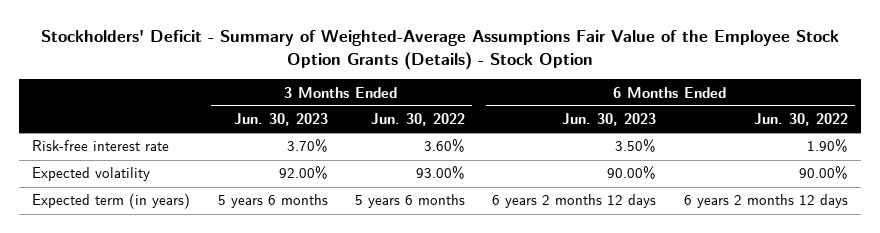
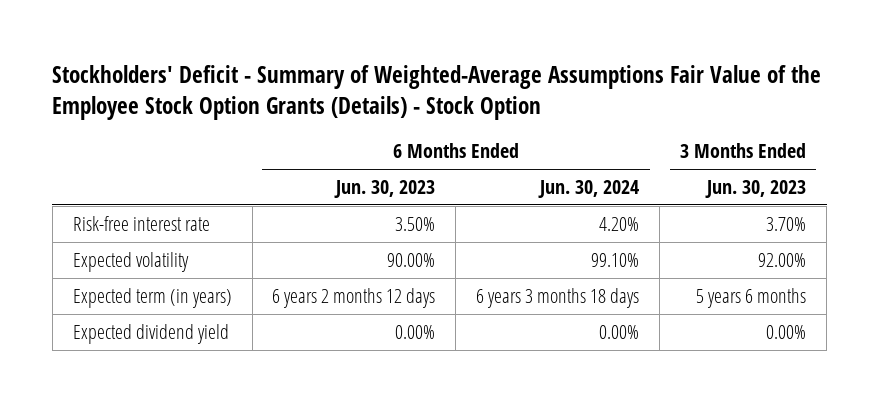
- | 3 Months Ended Jun. 30, 2023 | 3 Months Ended Jun. 30, 2022 | 6 Months Ended Jun. 30, 2023 | 6 Months Ended Jun. 30, 2022
+ | 6 Months Ended Jun. 30, 2023 | 6 Months Ended Jun. 30, 2024 | 3 Months Ended Jun. 30, 2023
+ Expected dividend yield | 0.00% | 0.00% | 0.00%

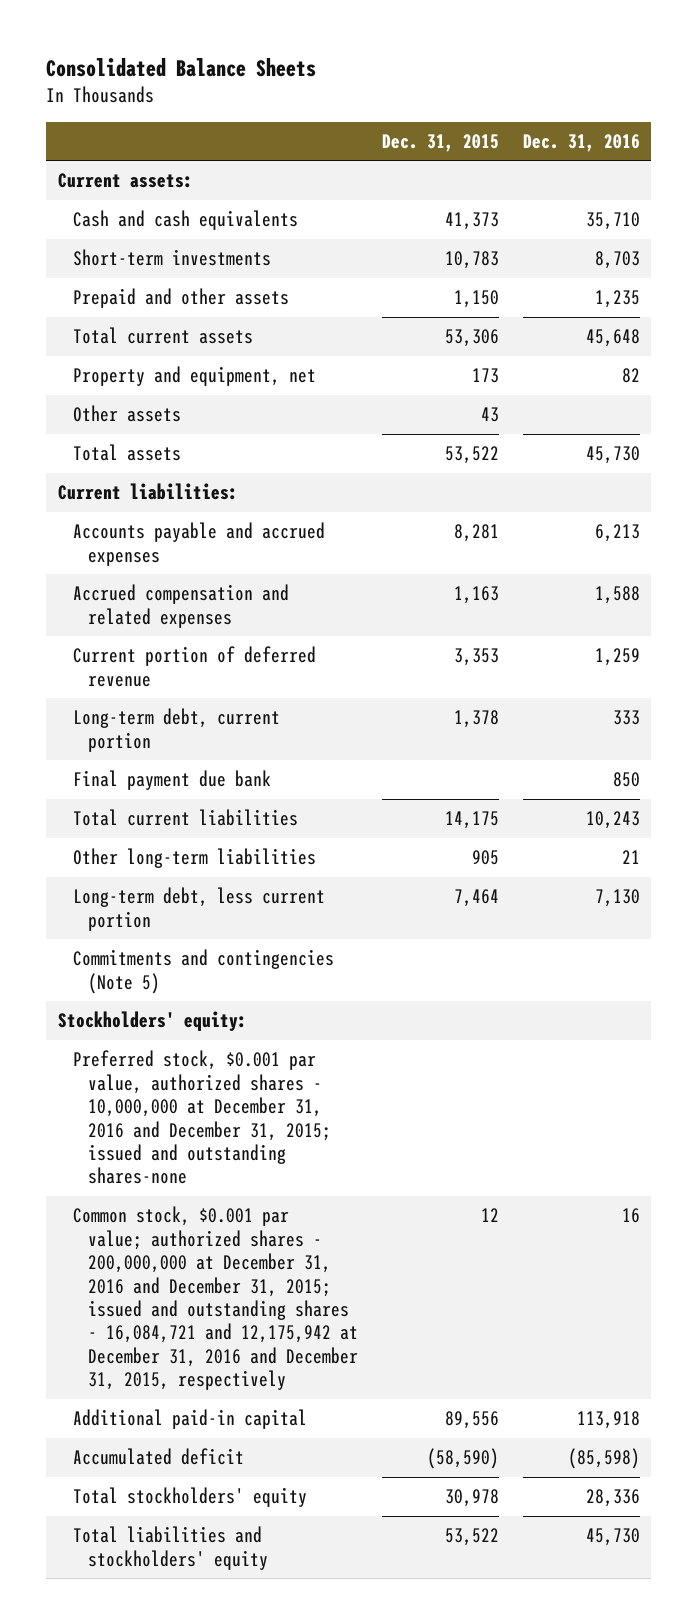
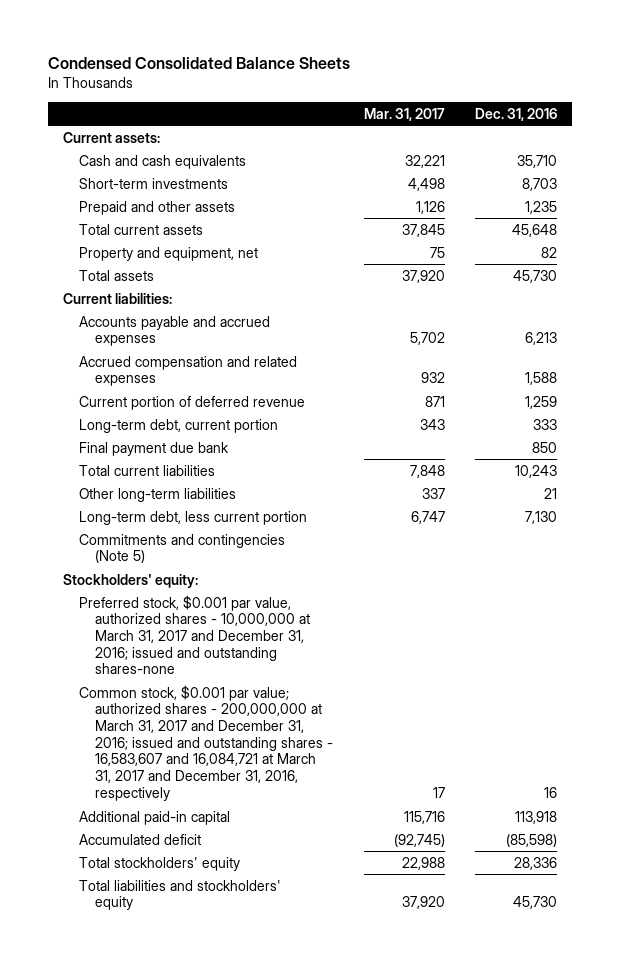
- Consolidated Balance Sheets
+ Condensed Consolidated Balance Sheets
- | Dec. 31, 2015 | Dec. 31, 2016
+ | Mar. 31, 2017 | Dec. 31, 2016
- Other assets | 43 |
- Preferred stock, $0.001 par value, authorized shares - 10,000,000 at December 31, 2016 and December 31, 2015; issued and outstanding shares-none
- Common stock, $0.001 par value; authorized shares - 200,000,000 at December 31, 2016 and December 31, 2015; issued and outstanding shares - 16,084,721 and 12,175,942 at December 31, 2016 and December 31, 2015, respectively | 12 | 16
+ Preferred stock, $0.001 par value, authorized shares - 10,000,000 at March 31, 2017 and December 31, 2016; issued and outstanding shares-none
+ Common stock, $0.001 par value; authorized shares - 200,000,000 at March 31, 2017 and December 31, 2016; issued and outstanding shares - 16,583,607 and 16,084,721 at March 31, 2017 and December 31, 2016, respectively | 17 | 16

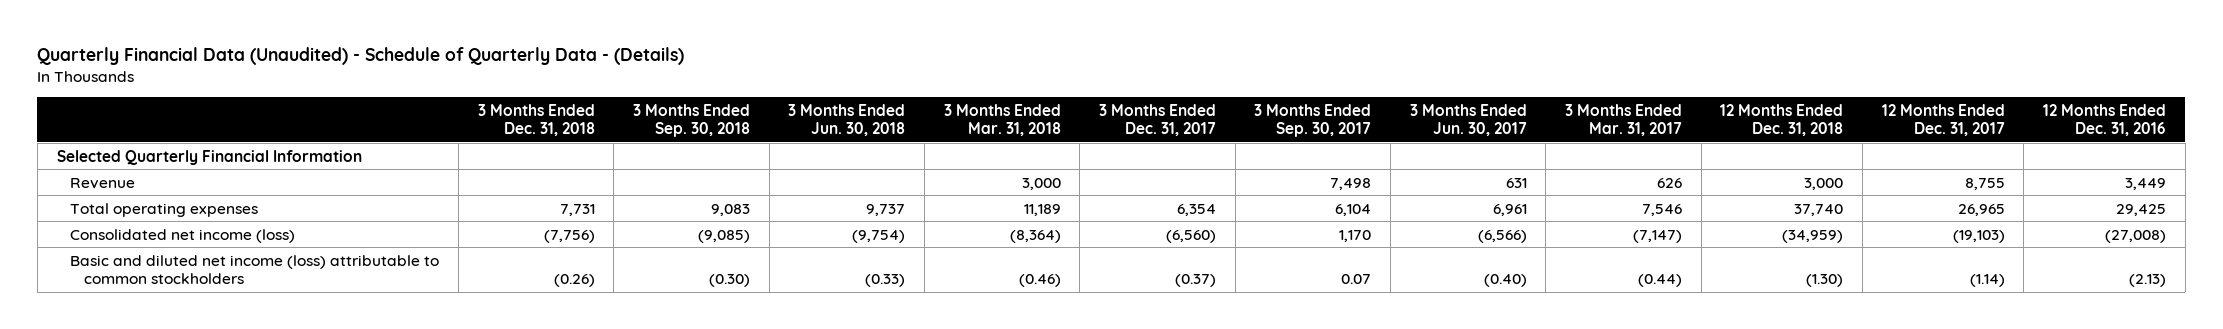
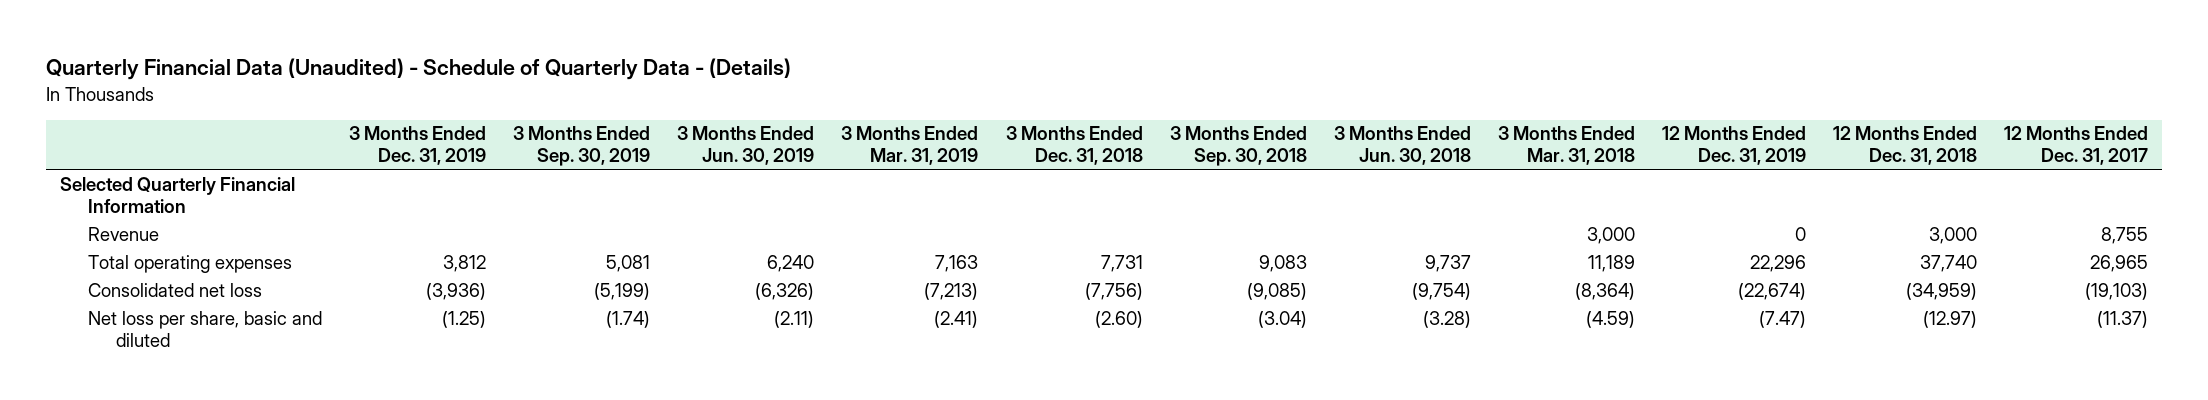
- | 3 Months Ended Dec. 31, 2018 | 3 Months Ended Sep. 30, 2018 | 3 Months Ended Jun. 30, 2018 | 3 Months Ended Mar. 31, 2018 | 3 Months Ended Dec. 31, 2017 | 3 Months Ended Sep. 30, 2017 | 3 Months Ended Jun. 30, 2017 | 3 Months Ended Mar. 31, 2017 | 12 Months Ended Dec. 31, 2018 | 12 Months Ended Dec. 31, 2017 | 12 Months Ended Dec. 31, 2016
+ | 3 Months Ended Dec. 31, 2019 | 3 Months Ended Sep. 30, 2019 | 3 Months Ended Jun. 30, 2019 | 3 Months Ended Mar. 31, 2019 | 3 Months Ended Dec. 31, 2018 | 3 Months Ended Sep. 30, 2018 | 3 Months Ended Jun. 30, 2018 | 3 Months Ended Mar. 31, 2018 | 12 Months Ended Dec. 31, 2019 | 12 Months Ended Dec. 31, 2018 | 12 Months Ended Dec. 31, 2017
- Consolidated net income (loss) | (7,756) | (9,085) | (9,754) | (8,364) | (6,560) | 1,170 | (6,566) | (7,147) | (34,959) | (19,103) | (27,008)
- Basic and diluted net income (loss) attributable to common stockholders | (0.26) | (0.30) | (0.33) | (0.46) | (0.37) | 0.07 | (0.40) | (0.44) | (1.30) | (1.14) | (2.13)
+ Consolidated net loss | (3,936) | (5,199) | (6,326) | (7,213) | (7,756) | (9,085) | (9,754) | (8,364) | (22,674) | (34,959) | (19,103)
+ Net loss per share, basic and diluted | (1.25) | (1.74) | (2.11) | (2.41) | (2.60) | (3.04) | (3.28) | (4.59) | (7.47) | (12.97) | (11.37)

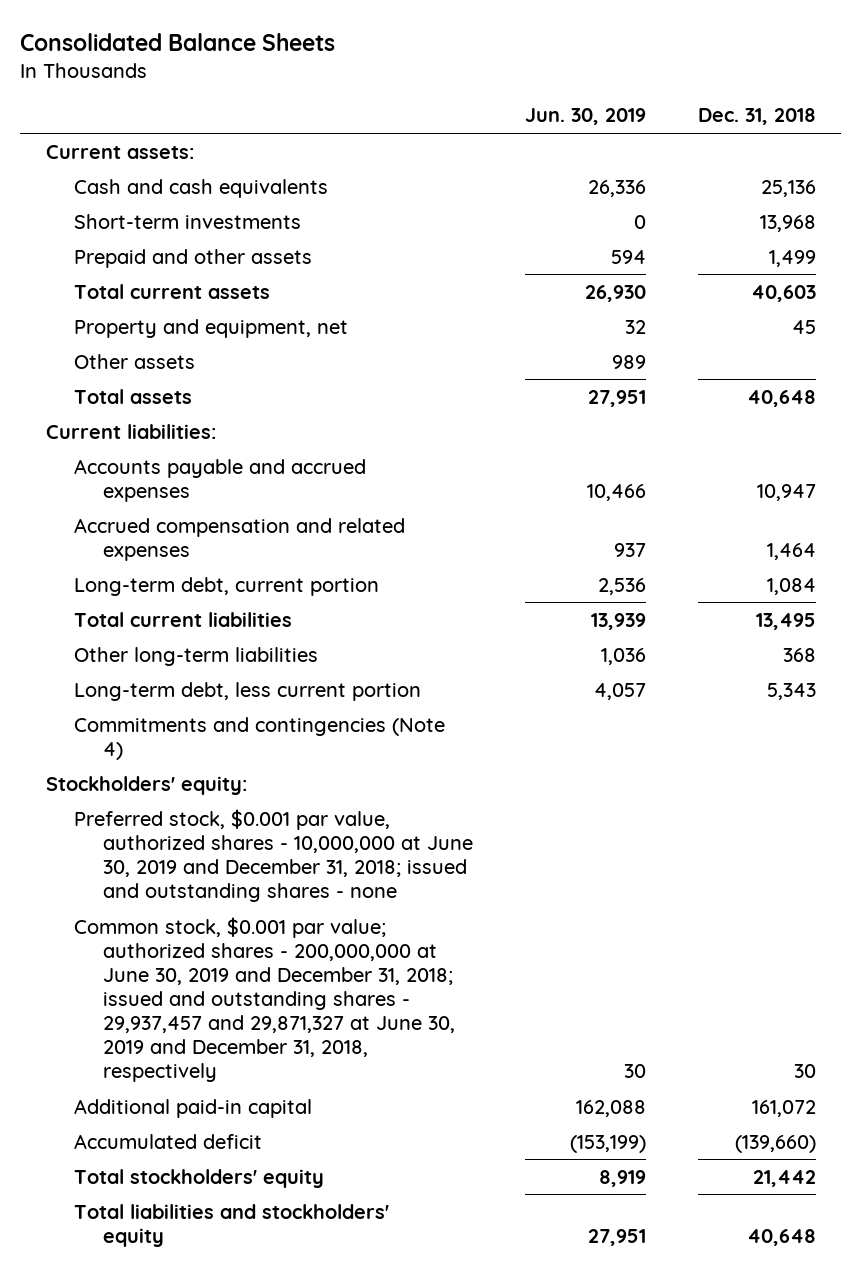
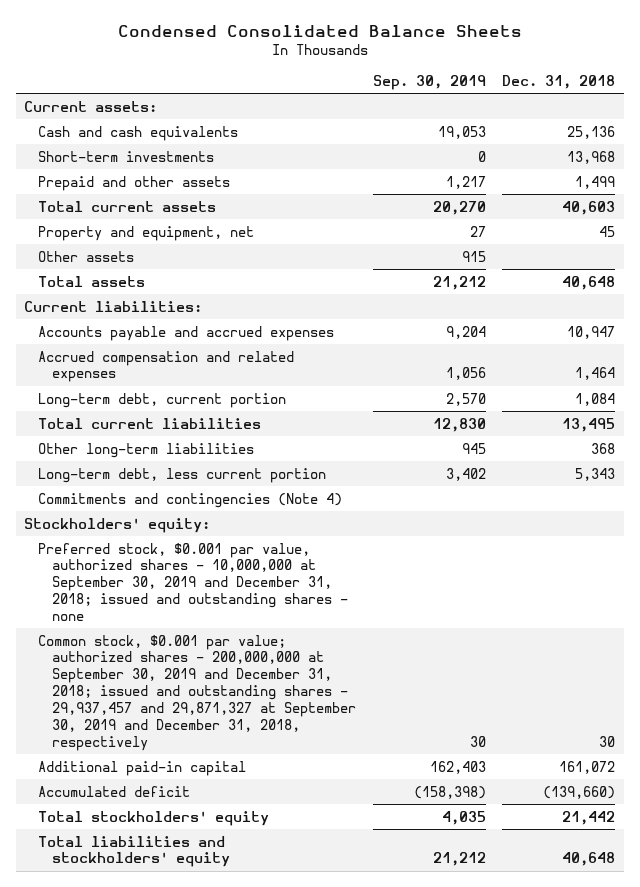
- Consolidated Balance Sheets
+ Condensed Consolidated Balance Sheets
- | Jun. 30, 2019 | Dec. 31, 2018
+ | Sep. 30, 2019 | Dec. 31, 2018
- Preferred stock, $0.001 par value, authorized shares - 10,000,000 at June 30, 2019 and December 31, 2018; issued and outstanding shares - none
- Common stock, $0.001 par value; authorized shares - 200,000,000 at June 30, 2019 and December 31, 2018; issued and outstanding shares - 29,937,457 and 29,871,327 at June 30, 2019 and December 31, 2018, respectively | 30 | 30
+ Preferred stock, $0.001 par value, authorized shares - 10,000,000 at September 30, 2019 and December 31, 2018; issued and outstanding shares - none
+ Common stock, $0.001 par value; authorized shares - 200,000,000 at September 30, 2019 and December 31, 2018; issued and outstanding shares - 29,937,457 and 29,871,327 at September 30, 2019 and December 31, 2018, respectively | 30 | 30

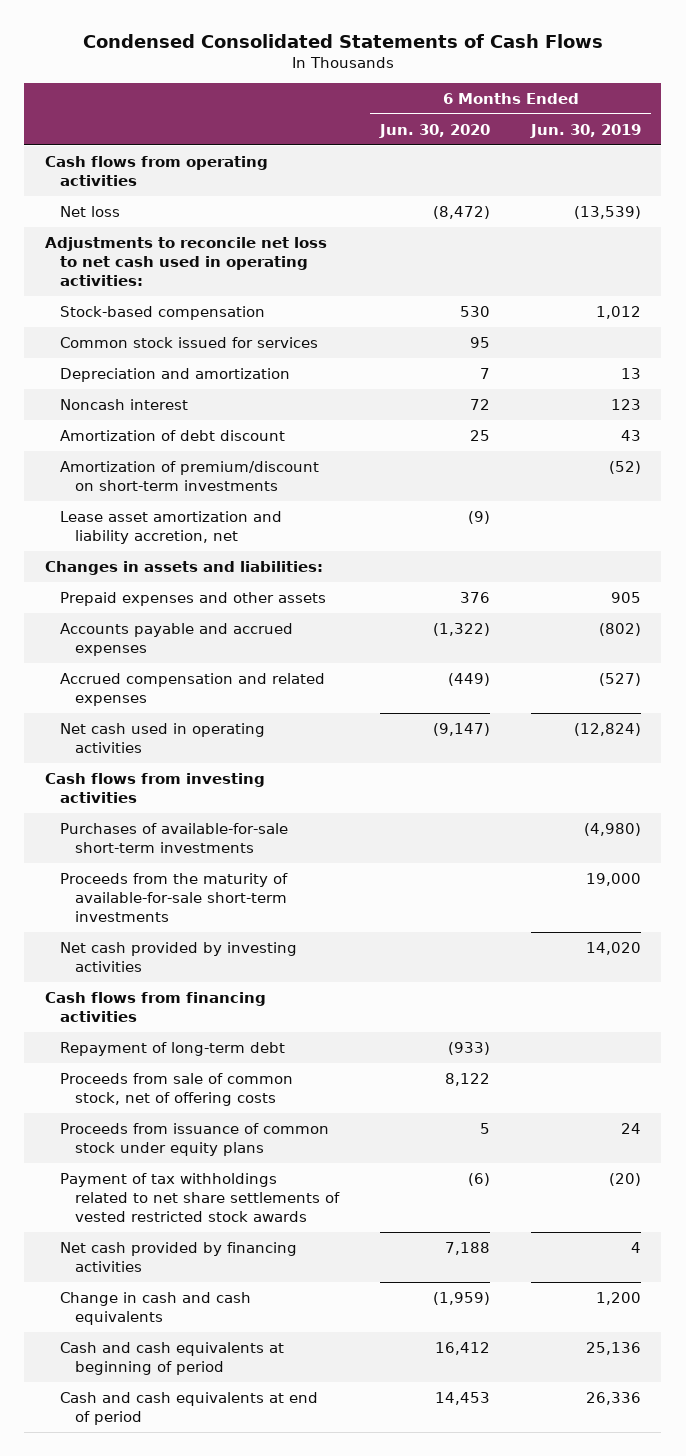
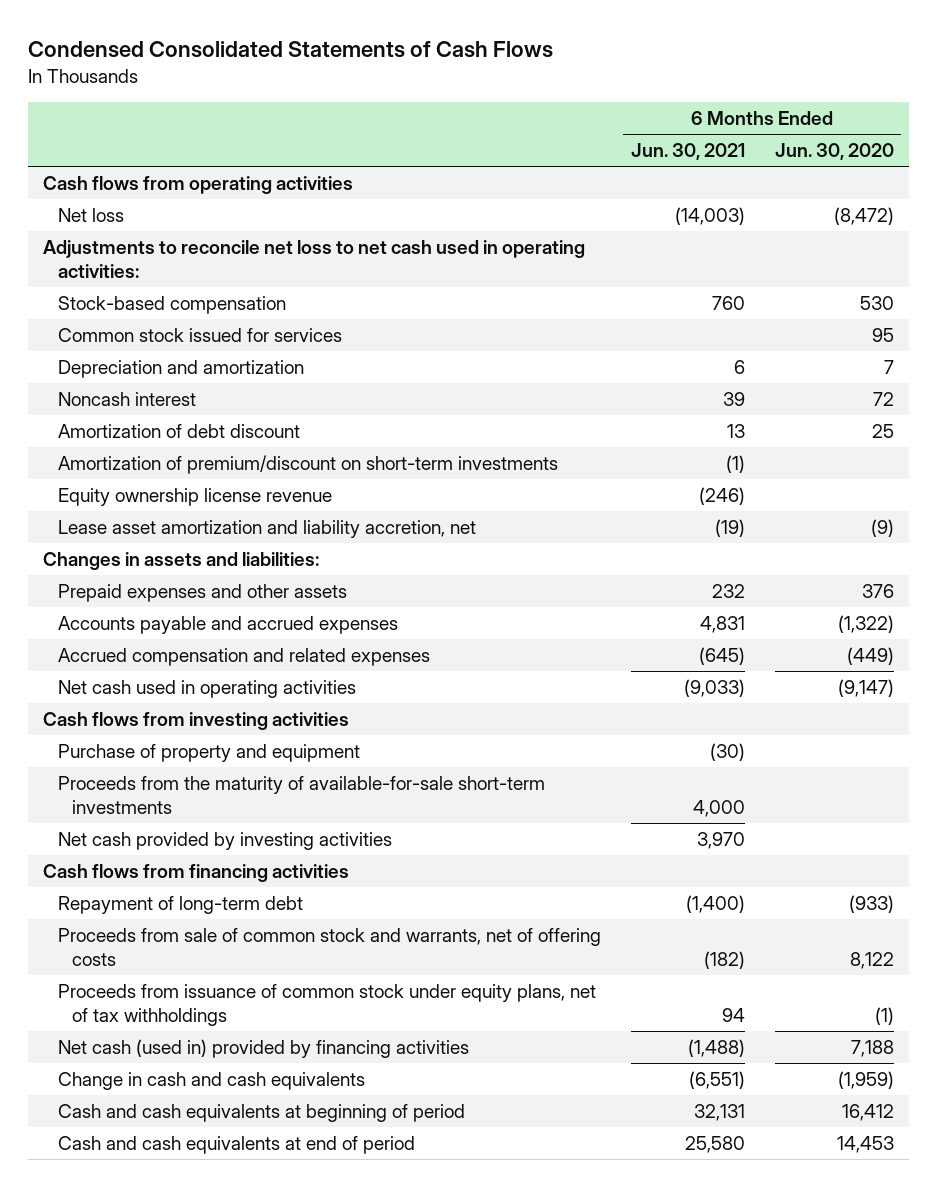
- | 6 Months Ended Jun. 30, 2020 | 6 Months Ended Jun. 30, 2019
+ | 6 Months Ended Jun. 30, 2021 | 6 Months Ended Jun. 30, 2020
+ Equity ownership license revenue | (246) |
- Purchases of available-for-sale short-term investments | | (4,980)
+ Purchase of property and equipment | (30) |
- Proceeds from sale of common stock, net of offering costs | 8,122 |
- Proceeds from issuance of common stock under equity plans | 5 | 24
- Payment of tax withholdings related to net share settlements of vested restricted stock awards | (6) | (20)
- Net cash provided by financing activities | 7,188 | 4
+ Proceeds from sale of common stock and warrants, net of offering costs | (182) | 8,122
+ Proceeds from issuance of common stock under equity plans, net of tax withholdings | 94 | (1)
+ Net cash (used in) provided by financing activities | (1,488) | 7,188

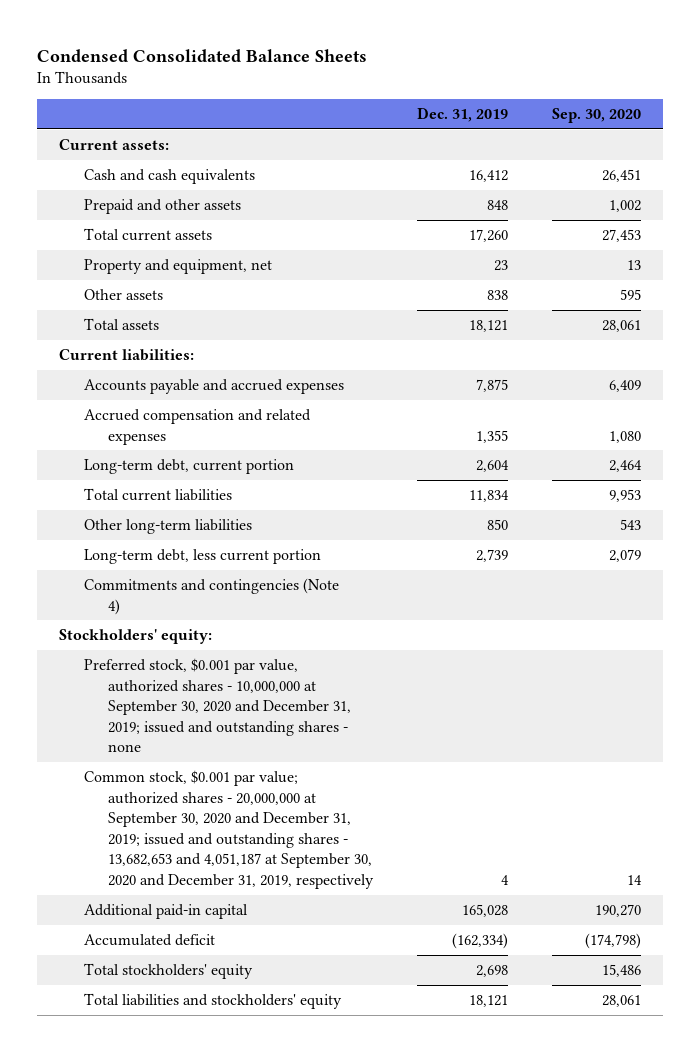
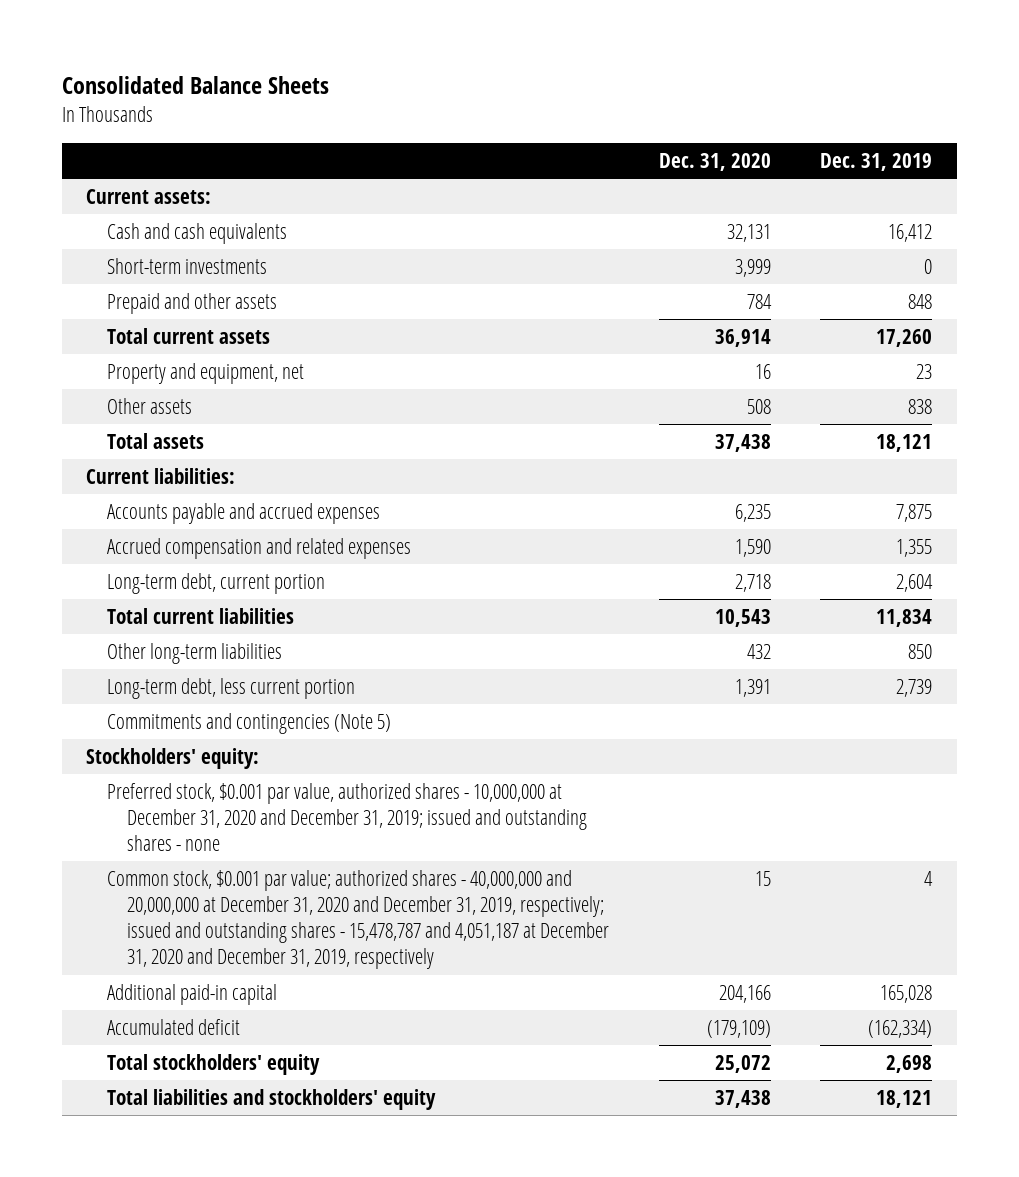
- Condensed Consolidated Balance Sheets
+ Consolidated Balance Sheets
- | Dec. 31, 2019 | Sep. 30, 2020
+ | Dec. 31, 2020 | Dec. 31, 2019
+ Short-term investments | 3,999 | 0
- Commitments and contingencies (Note 4)
+ Commitments and contingencies (Note 5)
- Preferred stock, $0.001 par value, authorized shares - 10,000,000 at September 30, 2020 and December 31, 2019; issued and outstanding shares - none
- Common stock, $0.001 par value; authorized shares - 20,000,000 at September 30, 2020 and December 31, 2019; issued and outstanding shares - 13,682,653 and 4,051,187 at September 30, 2020 and December 31, 2019, respectively | 4 | 14
+ Preferred stock, $0.001 par value, authorized shares - 10,000,000 at December 31, 2020 and December 31, 2019; issued and outstanding shares - none
+ Common stock, $0.001 par value; authorized shares - 40,000,000 and 20,000,000 at December 31, 2020 and December 31, 2019, respectively; issued and outstanding shares - 15,478,787 and 4,051,187 at December 31, 2020 and December 31, 2019, respectively | 15 | 4

